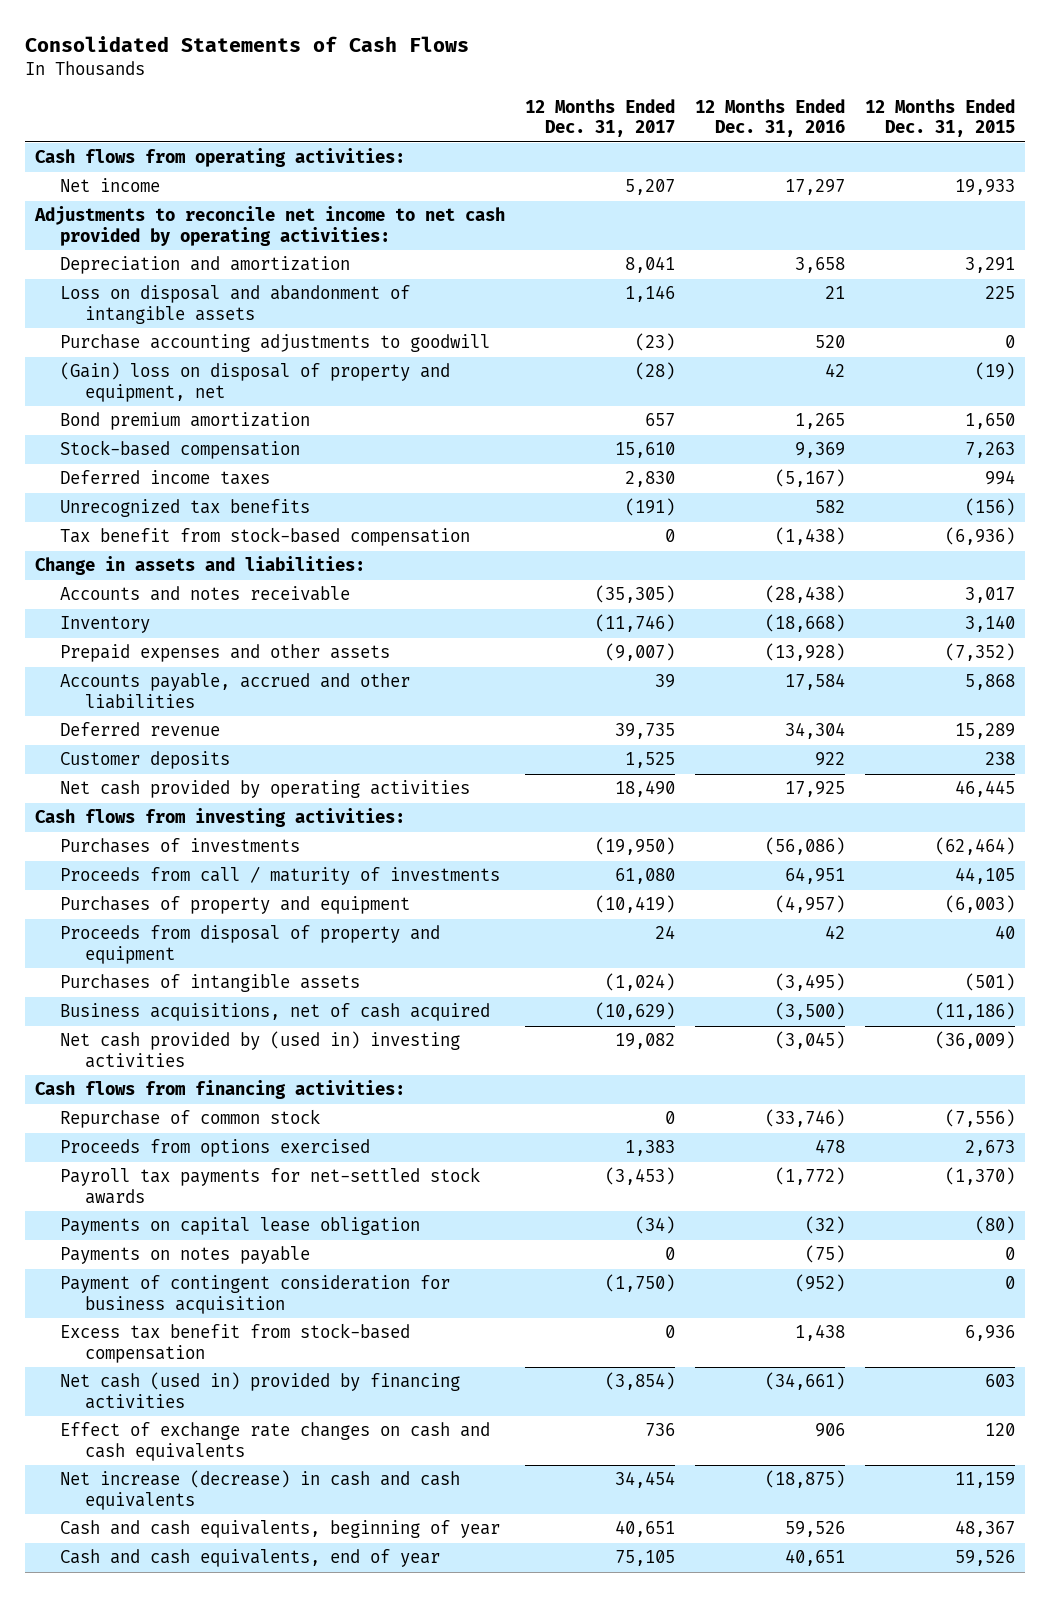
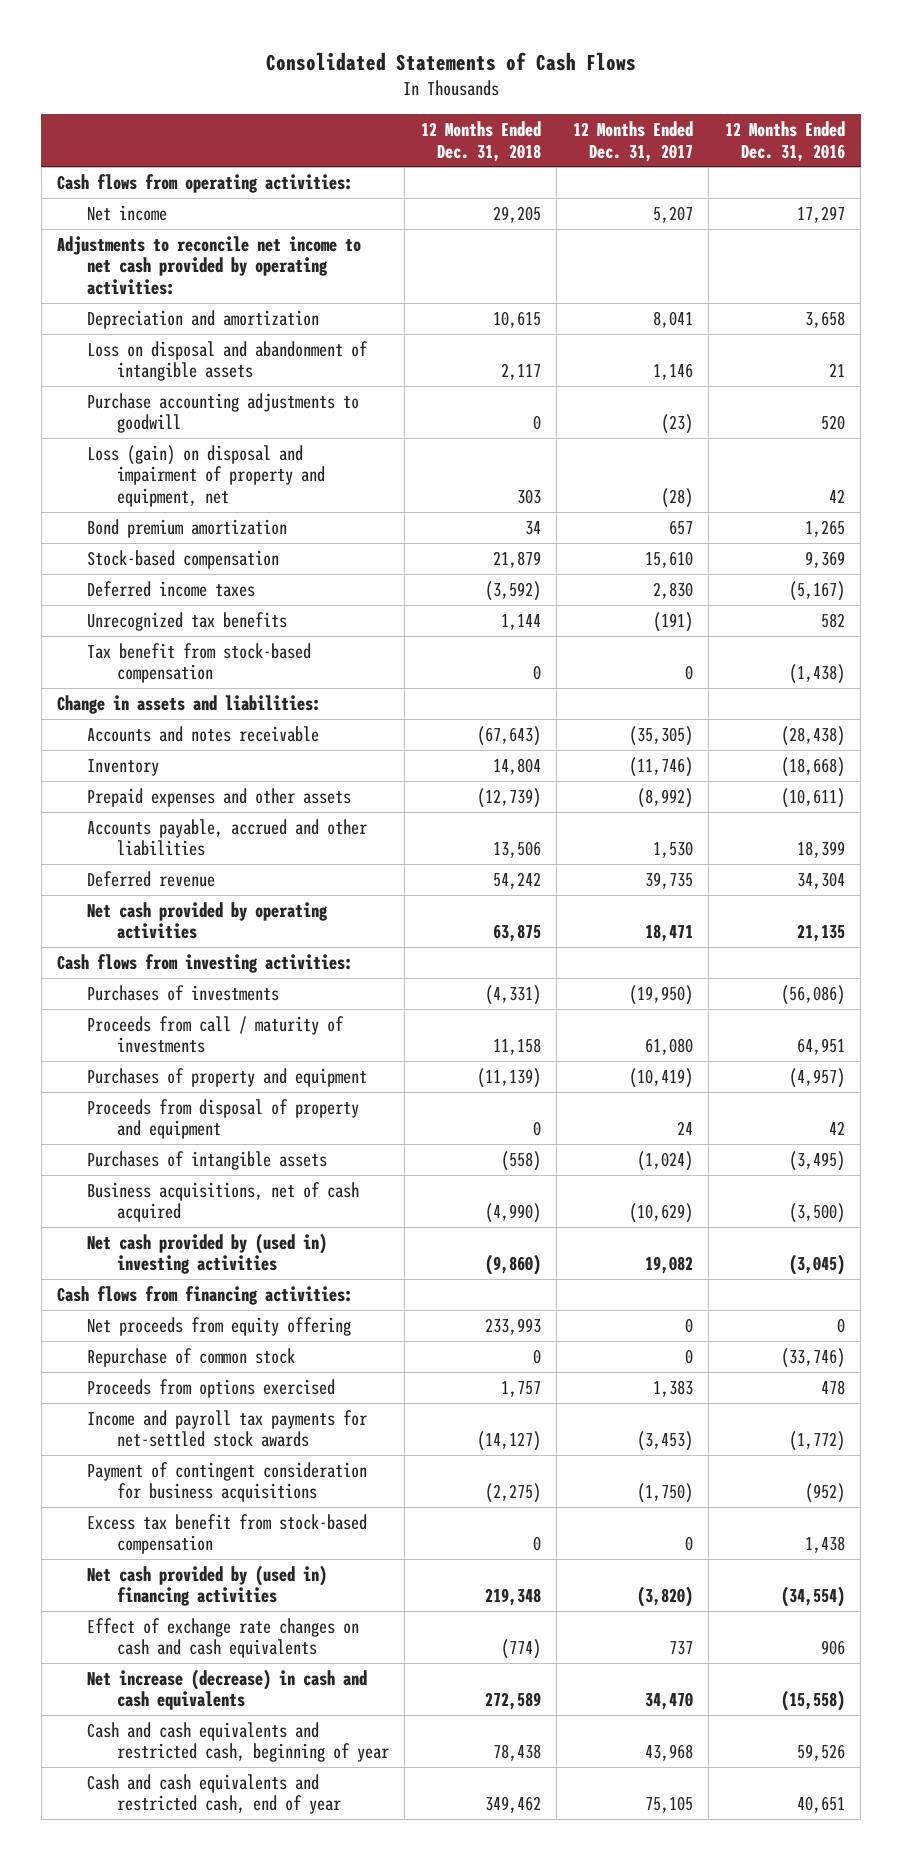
- | 12 Months Ended Dec. 31, 2017 | 12 Months Ended Dec. 31, 2016 | 12 Months Ended Dec. 31, 2015
+ | 12 Months Ended Dec. 31, 2018 | 12 Months Ended Dec. 31, 2017 | 12 Months Ended Dec. 31, 2016
- (Gain) loss on disposal of property and equipment, net | (28) | 42 | (19)
+ Loss (gain) on disposal and impairment of property and equipment, net | 303 | (28) | 42
- Prepaid expenses and other assets | (9,007) | (13,928) | (7,352)
- Accounts payable, accrued and other liabilities | 39 | 17,584 | 5,868
+ Prepaid expenses and other assets | (12,739) | (8,992) | (10,611)
+ Accounts payable, accrued and other liabilities | 13,506 | 1,530 | 18,399
- Customer deposits | 1,525 | 922 | 238
- Net cash provided by operating activities | 18,490 | 17,925 | 46,445
+ Net cash provided by operating activities | 63,875 | 18,471 | 21,135
+ Net proceeds from equity offering | 233,993 | 0 | 0
- Payroll tax payments for net-settled stock awards | (3,453) | (1,772) | (1,370)
- Payments on capital lease obligation | (34) | (32) | (80)
- Payments on notes payable | 0 | (75) | 0
- Payment of contingent consideration for business acquisition | (1,750) | (952) | 0
+ Income and payroll tax payments for net-settled stock awards | (14,127) | (3,453) | (1,772)
+ Payment of contingent consideration for business acquisitions | (2,275) | (1,750) | (952)
- Net cash (used in) provided by financing activities | (3,854) | (34,661) | 603
- Effect of exchange rate changes on cash and cash equivalents | 736 | 906 | 120
- Net increase (decrease) in cash and cash equivalents | 34,454 | (18,875) | 11,159
- Cash and cash equivalents, beginning of year | 40,651 | 59,526 | 48,367
- Cash and cash equivalents, end of year | 75,105 | 40,651 | 59,526
+ Net cash provided by (used in) financing activities | 219,348 | (3,820) | (34,554)
+ Effect of exchange rate changes on cash and cash equivalents | (774) | 737 | 906
+ Net increase (decrease) in cash and cash equivalents | 272,589 | 34,470 | (15,558)
+ Cash and cash equivalents and restricted cash, beginning of year | 78,438 | 43,968 | 59,526
+ Cash and cash equivalents and restricted cash, end of year | 349,462 | 75,105 | 40,651

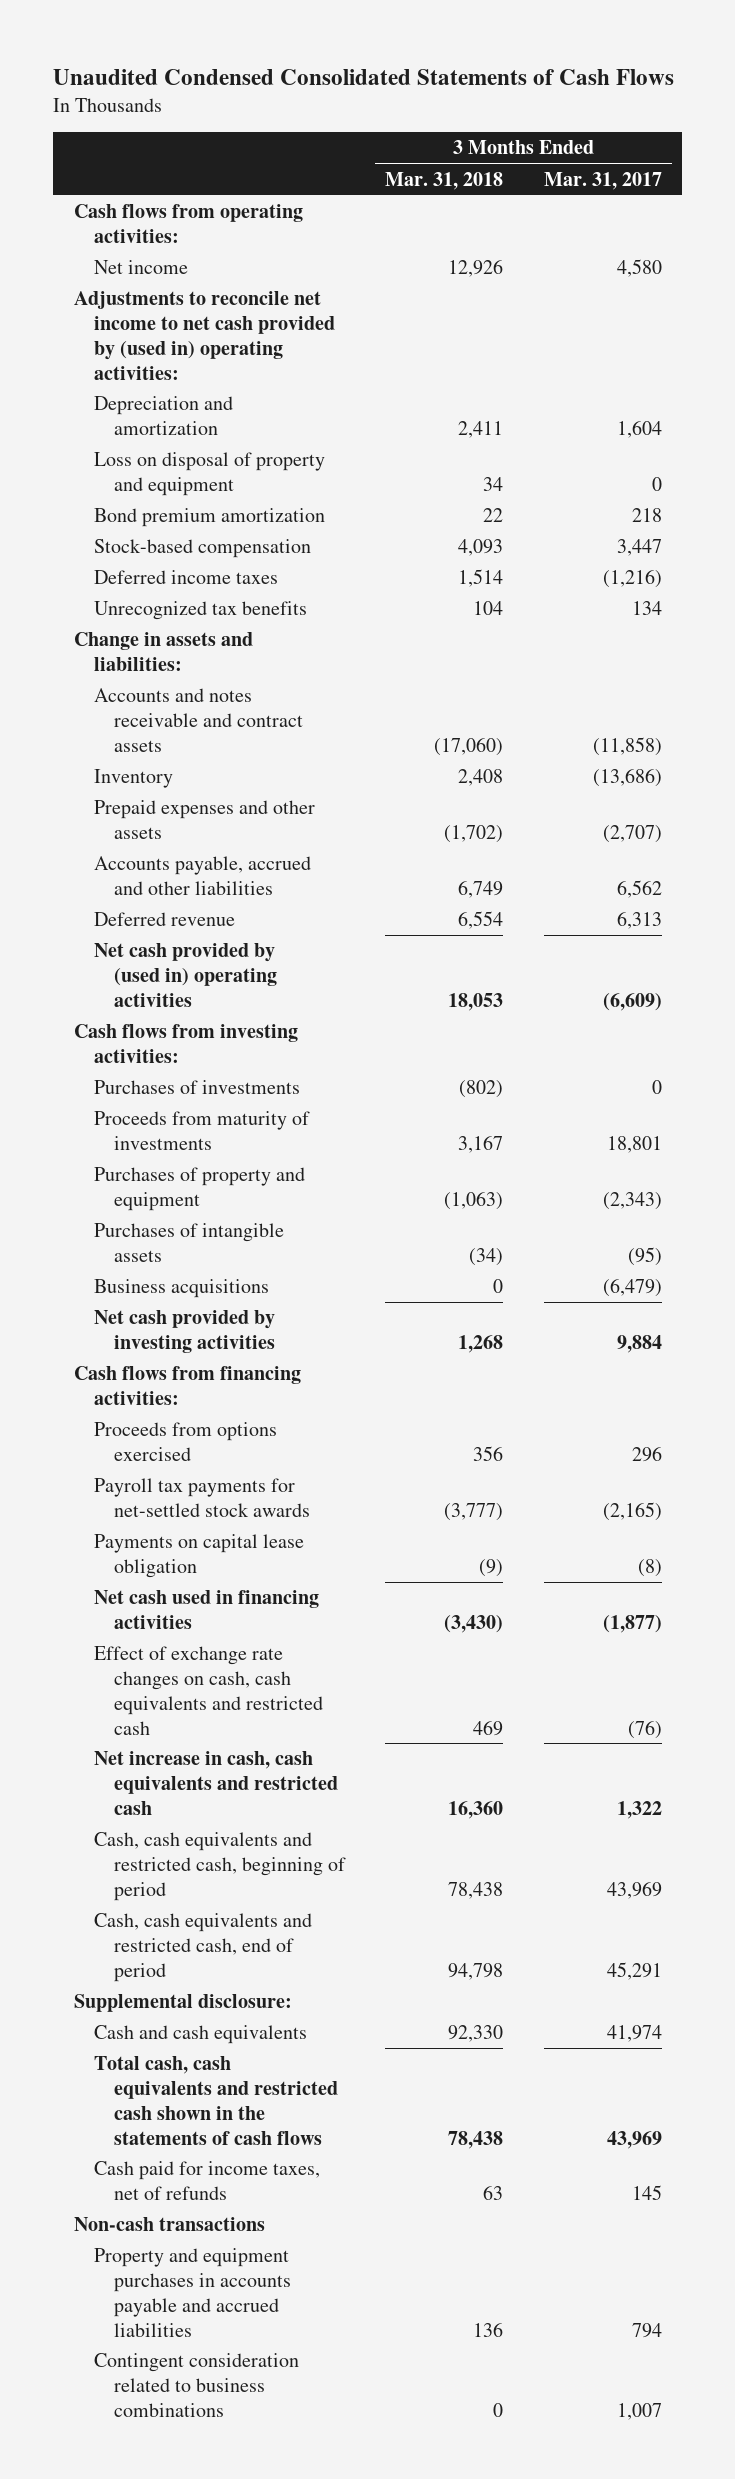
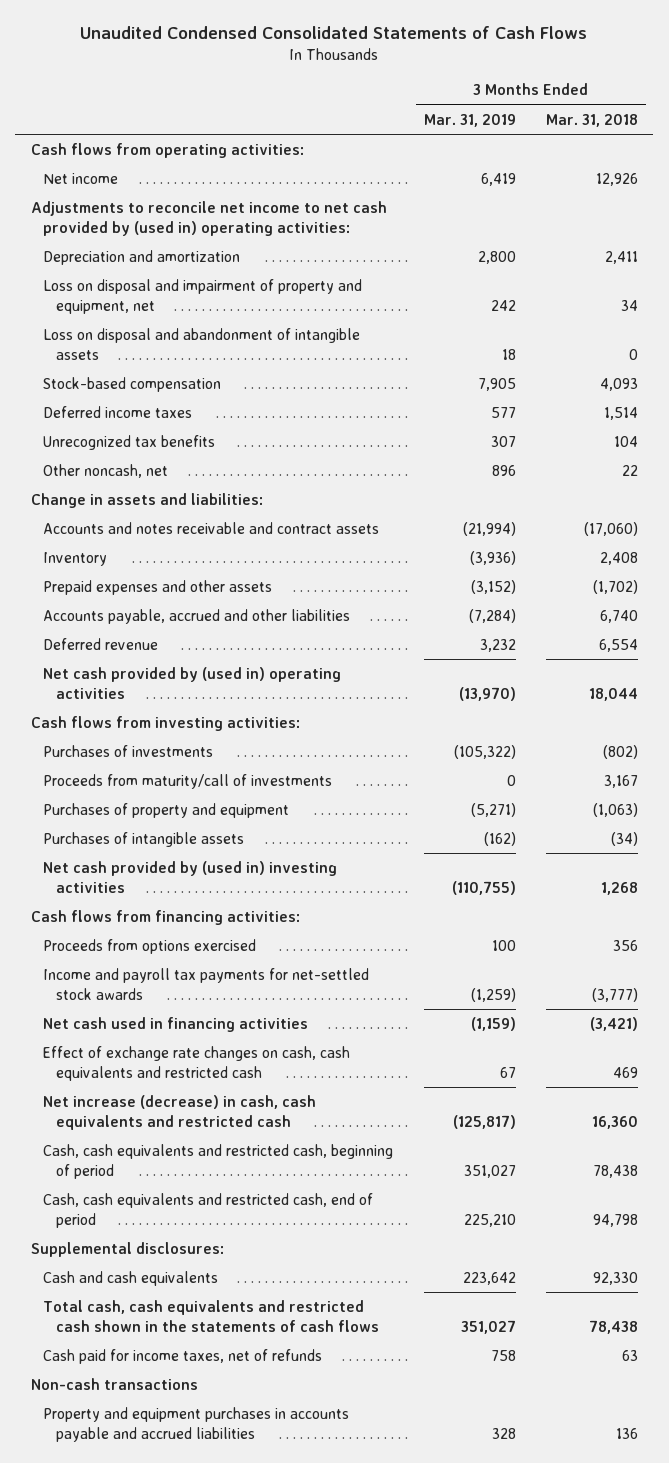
- | 3 Months Ended Mar. 31, 2018 | 3 Months Ended Mar. 31, 2017
+ | 3 Months Ended Mar. 31, 2019 | 3 Months Ended Mar. 31, 2018
- Loss on disposal of property and equipment | 34 | 0
- Bond premium amortization | 22 | 218
+ Loss on disposal and impairment of property and equipment, net | 242 | 34
+ Loss on disposal and abandonment of intangible assets | 18 | 0
+ Other noncash, net | 896 | 22
- Accounts payable, accrued and other liabilities | 6,749 | 6,562
+ Accounts payable, accrued and other liabilities | (7,284) | 6,740
- Net cash provided by (used in) operating activities | 18,053 | (6,609)
+ Net cash provided by (used in) operating activities | (13,970) | 18,044
- Proceeds from maturity of investments | 3,167 | 18,801
+ Proceeds from maturity/call of investments | 0 | 3,167
- Business acquisitions | 0 | (6,479)
- Net cash provided by investing activities | 1,268 | 9,884
+ Net cash provided by (used in) investing activities | (110,755) | 1,268
- Payroll tax payments for net-settled stock awards | (3,777) | (2,165)
- Payments on capital lease obligation | (9) | (8)
- Net cash used in financing activities | (3,430) | (1,877)
+ Income and payroll tax payments for net-settled stock awards | (1,259) | (3,777)
+ Net cash used in financing activities | (1,159) | (3,421)
- Net increase in cash, cash equivalents and restricted cash | 16,360 | 1,322
+ Net increase (decrease) in cash, cash equivalents and restricted cash | (125,817) | 16,360
- Supplemental disclosure:
+ Supplemental disclosures:
- Contingent consideration related to business combinations | 0 | 1,007

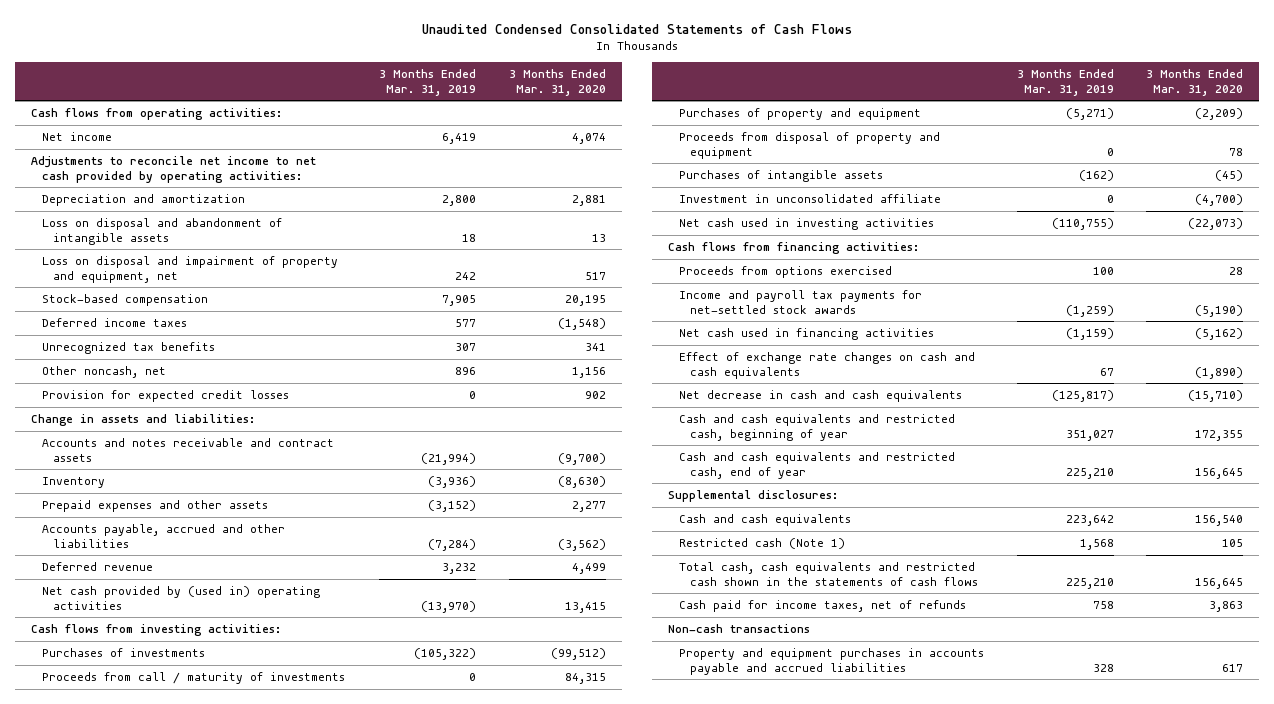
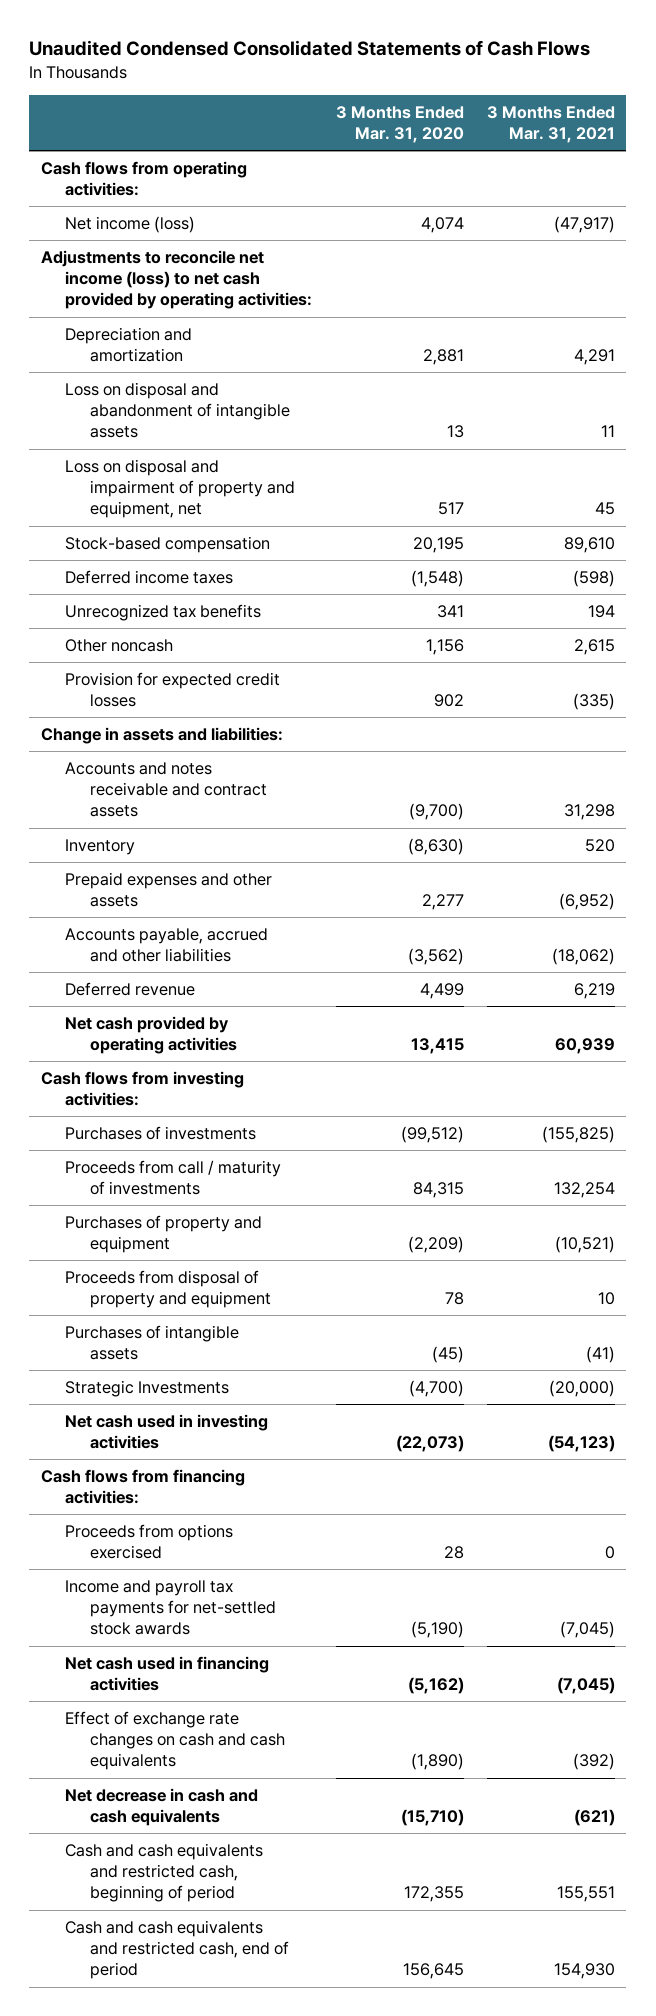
- | 3 Months Ended Mar. 31, 2019 | 3 Months Ended Mar. 31, 2020
+ | 3 Months Ended Mar. 31, 2020 | 3 Months Ended Mar. 31, 2021
- Net income | 6,419 | 4,074
- Adjustments to reconcile net income to net cash provided by operating activities:
+ Net income (loss) | 4,074 | (47,917)
+ Adjustments to reconcile net income (loss) to net cash provided by operating activities:
- Other noncash, net | 896 | 1,156
+ Other noncash | 1,156 | 2,615
- Net cash provided by (used in) operating activities | (13,970) | 13,415
+ Net cash provided by operating activities | 13,415 | 60,939
- Investment in unconsolidated affiliate | 0 | (4,700)
+ Strategic Investments | (4,700) | (20,000)
- Cash and cash equivalents and restricted cash, beginning of year | 351,027 | 172,355
- Cash and cash equivalents and restricted cash, end of year | 225,210 | 156,645
- Supplemental disclosures:
- Cash and cash equivalents | 223,642 | 156,540
- Restricted cash (Note 1) | 1,568 | 105
- Total cash, cash equivalents and restricted cash shown in the statements of cash flows | 225,210 | 156,645
- Cash paid for income taxes, net of refunds | 758 | 3,863
- Non-cash transactions
- Property and equipment purchases in accounts payable and accrued liabilities | 328 | 617
+ Cash and cash equivalents and restricted cash, beginning of period | 172,355 | 155,551
+ Cash and cash equivalents and restricted cash, end of period | 156,645 | 154,930

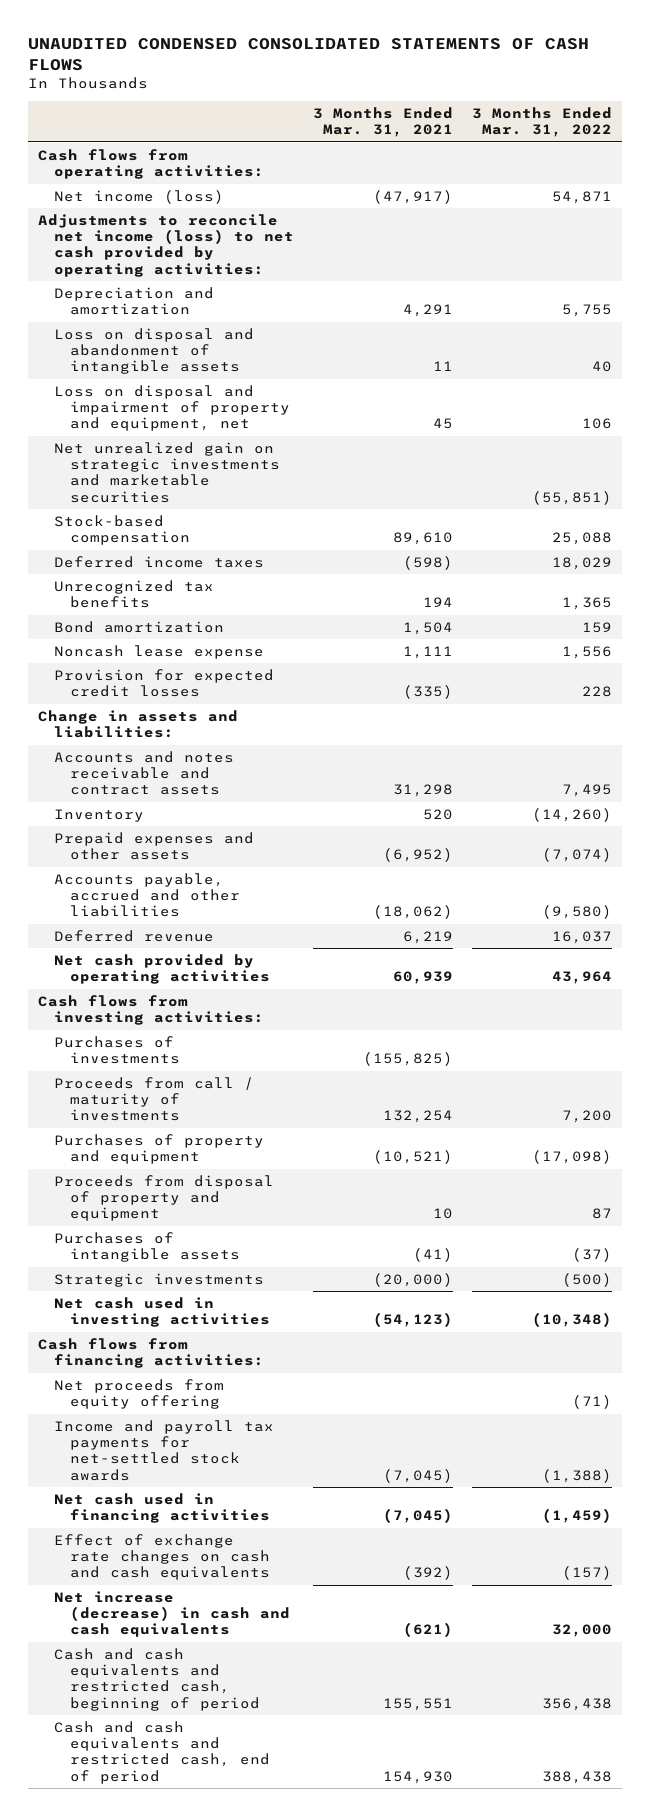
- Unaudited Condensed Consolidated Statements of Cash Flows
+ UNAUDITED CONDENSED CONSOLIDATED STATEMENTS OF CASH FLOWS
- | 3 Months Ended Mar. 31, 2020 | 3 Months Ended Mar. 31, 2021
+ | 3 Months Ended Mar. 31, 2021 | 3 Months Ended Mar. 31, 2022
+ Net unrealized gain on strategic investments and marketable securities | | (55,851)
- Other noncash | 1,156 | 2,615
+ Bond amortization | 1,504 | 159
+ Noncash lease expense | 1,111 | 1,556
- Strategic Investments | (4,700) | (20,000)
+ Strategic investments | (20,000) | (500)
- Proceeds from options exercised | 28 | 0
+ Net proceeds from equity offering | | (71)
- Net decrease in cash and cash equivalents | (15,710) | (621)
+ Net increase (decrease) in cash and cash equivalents | (621) | 32,000

